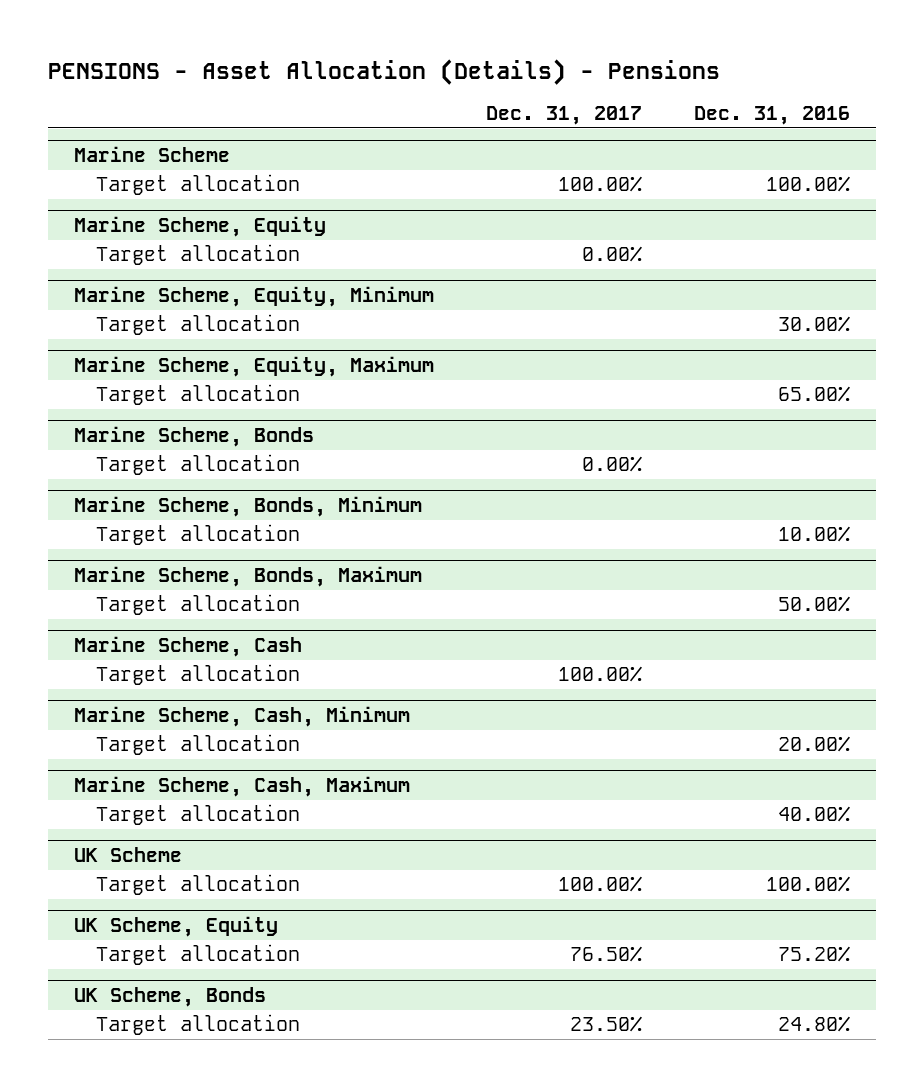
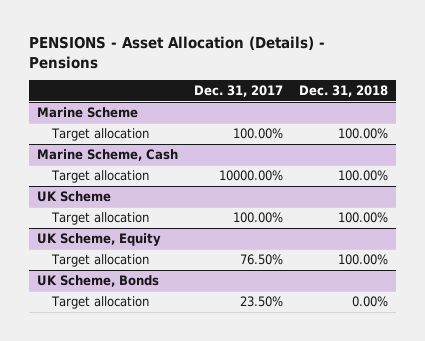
- | Dec. 31, 2017 | Dec. 31, 2016
+ | Dec. 31, 2017 | Dec. 31, 2018
- Marine Scheme, Equity
- Target allocation | 0.00% |
- Marine Scheme, Equity, Minimum
- Target allocation | | 30.00%
- Marine Scheme, Equity, Maximum
- Target allocation | | 65.00%
- Marine Scheme, Bonds
- Target allocation | 0.00% |
- Marine Scheme, Bonds, Minimum
- Target allocation | | 10.00%
- Marine Scheme, Bonds, Maximum
- Target allocation | | 50.00%
@ Marine Scheme, Cash
- Target allocation | 100.00% |
- Marine Scheme, Cash, Minimum
- Target allocation | | 20.00%
- Marine Scheme, Cash, Maximum
- Target allocation | | 40.00%
@ Marine Scheme, Cash
+ Target allocation | 10000.00% | 100.00%

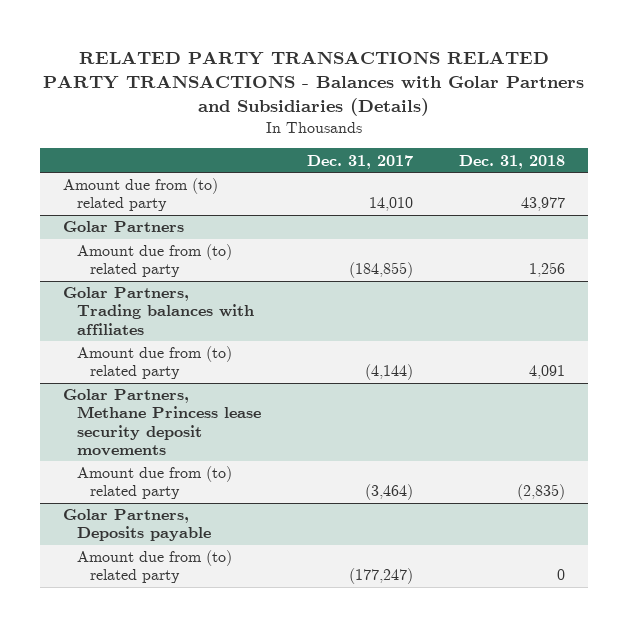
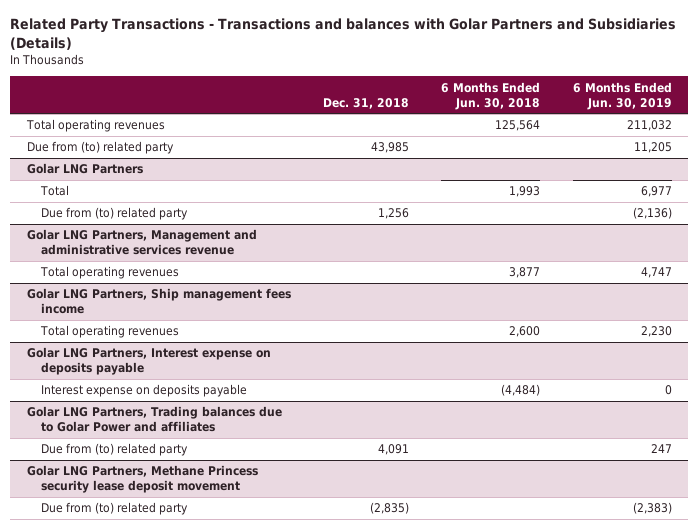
- RELATED PARTY TRANSACTIONS RELATED PARTY TRANSACTIONS - Balances with Golar Partners and Subsidiaries (Details)
+ Related Party Transactions - Transactions and balances with Golar Partners and Subsidiaries (Details)
- | Dec. 31, 2017 | Dec. 31, 2018
+ | Dec. 31, 2018 | 6 Months Ended Jun. 30, 2018 | 6 Months Ended Jun. 30, 2019
- Amount due from (to) related party | 14,010 | 43,977
- Golar Partners
- Amount due from (to) related party | (184,855) | 1,256
- Golar Partners, Trading balances with affiliates
- Amount due from (to) related party | (4,144) | 4,091
- Golar Partners, Methane Princess lease security deposit movements
- Amount due from (to) related party | (3,464) | (2,835)
- Golar Partners, Deposits payable
- Amount due from (to) related party | (177,247) | 0
+ Total operating revenues | | 125,564 | 211,032
+ Due from (to) related party | 43,985 | | 11,205
+ Golar LNG Partners
+ Total | | 1,993 | 6,977
+ Due from (to) related party | 1,256 | | (2,136)
+ Golar LNG Partners, Management and administrative services revenue
+ Total operating revenues | | 3,877 | 4,747
+ Golar LNG Partners, Ship management fees income
+ Total operating revenues | | 2,600 | 2,230
+ Golar LNG Partners, Interest expense on deposits payable
+ Interest expense on deposits payable | | (4,484) | 0
+ Golar LNG Partners, Trading balances due to Golar Power and affiliates
+ Due from (to) related party | 4,091 | | 247
+ Golar LNG Partners, Methane Princess security lease deposit movement
+ Due from (to) related party | (2,835) | | (2,383)

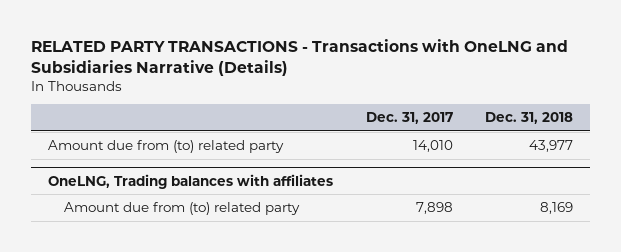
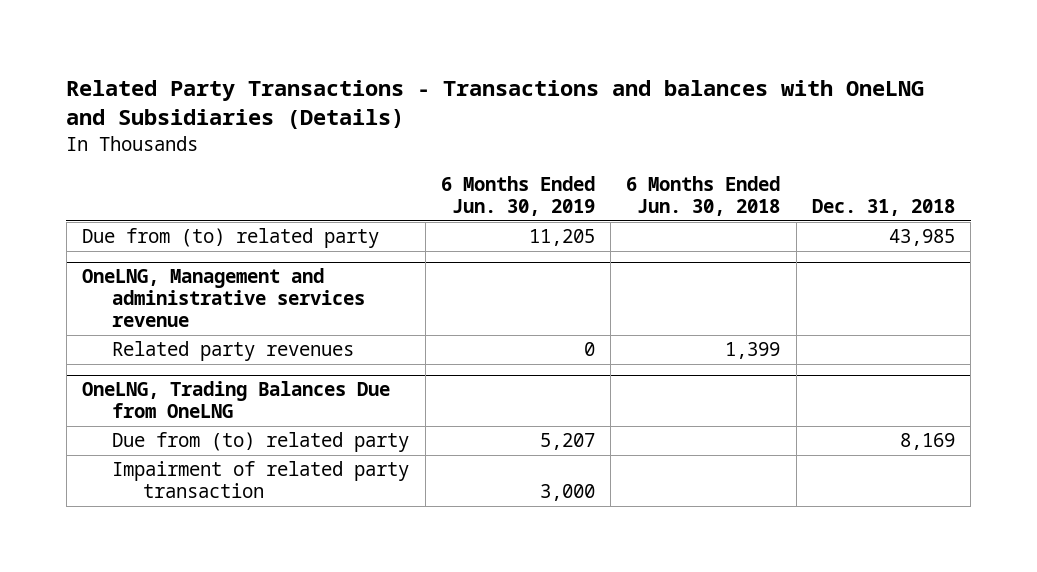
- RELATED PARTY TRANSACTIONS - Transactions with OneLNG and Subsidiaries Narrative (Details)
+ Related Party Transactions - Transactions and balances with OneLNG and Subsidiaries (Details)
- | Dec. 31, 2017 | Dec. 31, 2018
+ | 6 Months Ended Jun. 30, 2019 | 6 Months Ended Jun. 30, 2018 | Dec. 31, 2018
- Amount due from (to) related party | 14,010 | 43,977
- OneLNG, Trading balances with affiliates
- Amount due from (to) related party | 7,898 | 8,169
+ Due from (to) related party | 11,205 | | 43,985
+ OneLNG, Management and administrative services revenue
+ Related party revenues | 0 | 1,399 |
+ OneLNG, Trading Balances Due from OneLNG
+ Due from (to) related party | 5,207 | | 8,169
+ Impairment of related party transaction | 3,000 | |

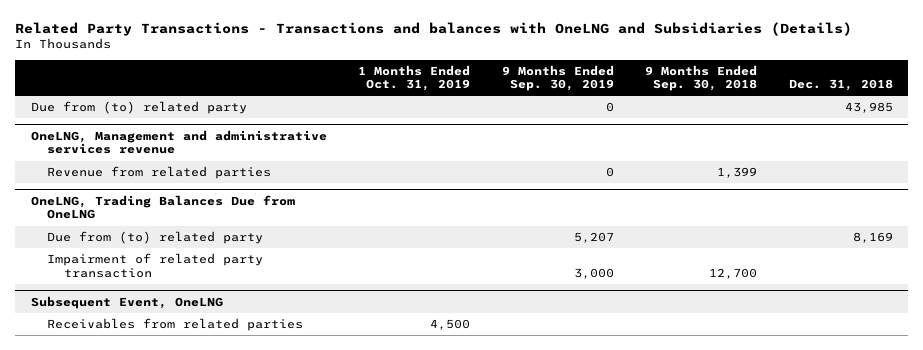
- | 6 Months Ended Jun. 30, 2019 | 6 Months Ended Jun. 30, 2018 | Dec. 31, 2018
+ | 1 Months Ended Oct. 31, 2019 | 9 Months Ended Sep. 30, 2019 | 9 Months Ended Sep. 30, 2018 | Dec. 31, 2018
@ OneLNG, Management and administrative services revenue
- Related party revenues | 0 | 1,399 |
+ Revenue from related parties | | 0 | 1,399 |
+ Subsequent Event, OneLNG
+ Receivables from related parties | 4,500 | | |

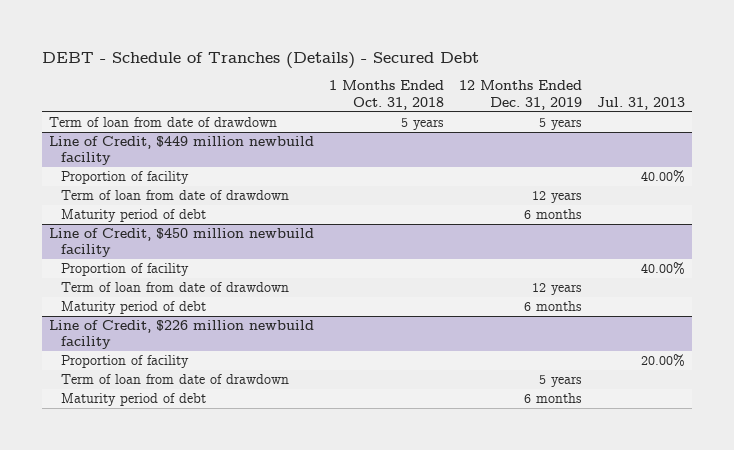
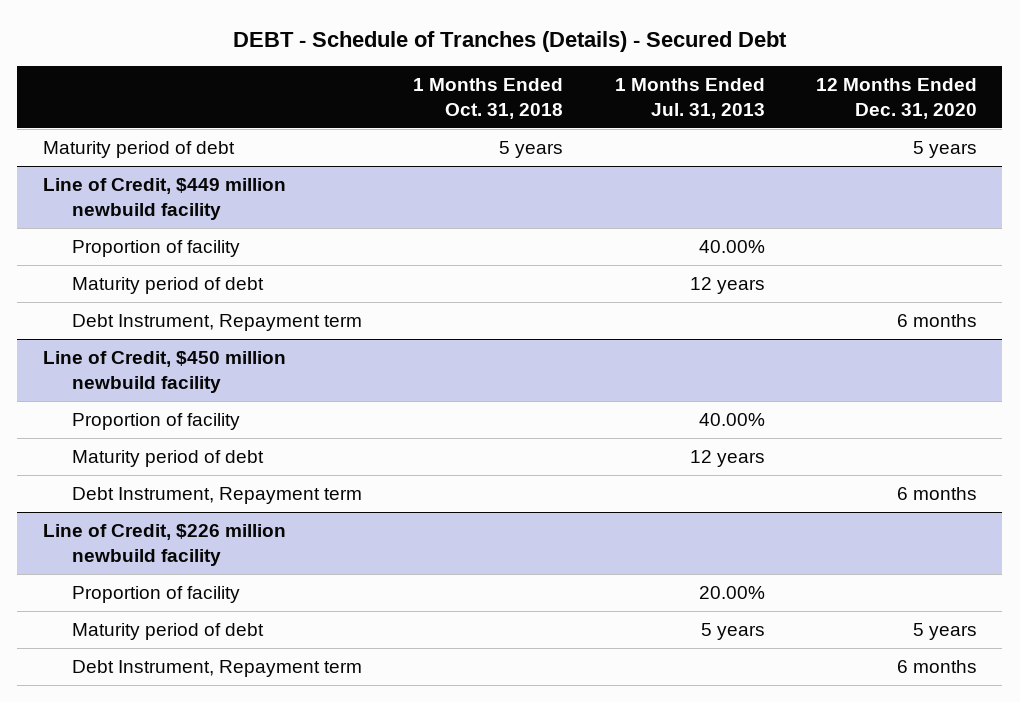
- | 1 Months Ended Oct. 31, 2018 | 12 Months Ended Dec. 31, 2019 | Jul. 31, 2013
+ | 1 Months Ended Oct. 31, 2018 | 1 Months Ended Jul. 31, 2013 | 12 Months Ended Dec. 31, 2020
- Term of loan from date of drawdown | 5 years | 5 years |
+ Maturity period of debt | 5 years | | 5 years
@ Line of Credit, $449 million newbuild facility
- Term of loan from date of drawdown | | 12 years |
+ Debt Instrument, Repayment term | | | 6 months
@ Line of Credit, $450 million newbuild facility
- Term of loan from date of drawdown | | 12 years |
+ Debt Instrument, Repayment term | | | 6 months
@ Line of Credit, $226 million newbuild facility
- Term of loan from date of drawdown | | 5 years |
+ Debt Instrument, Repayment term | | | 6 months

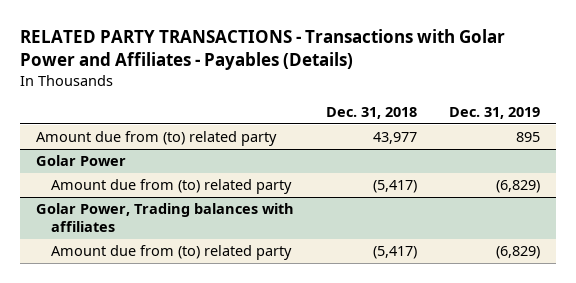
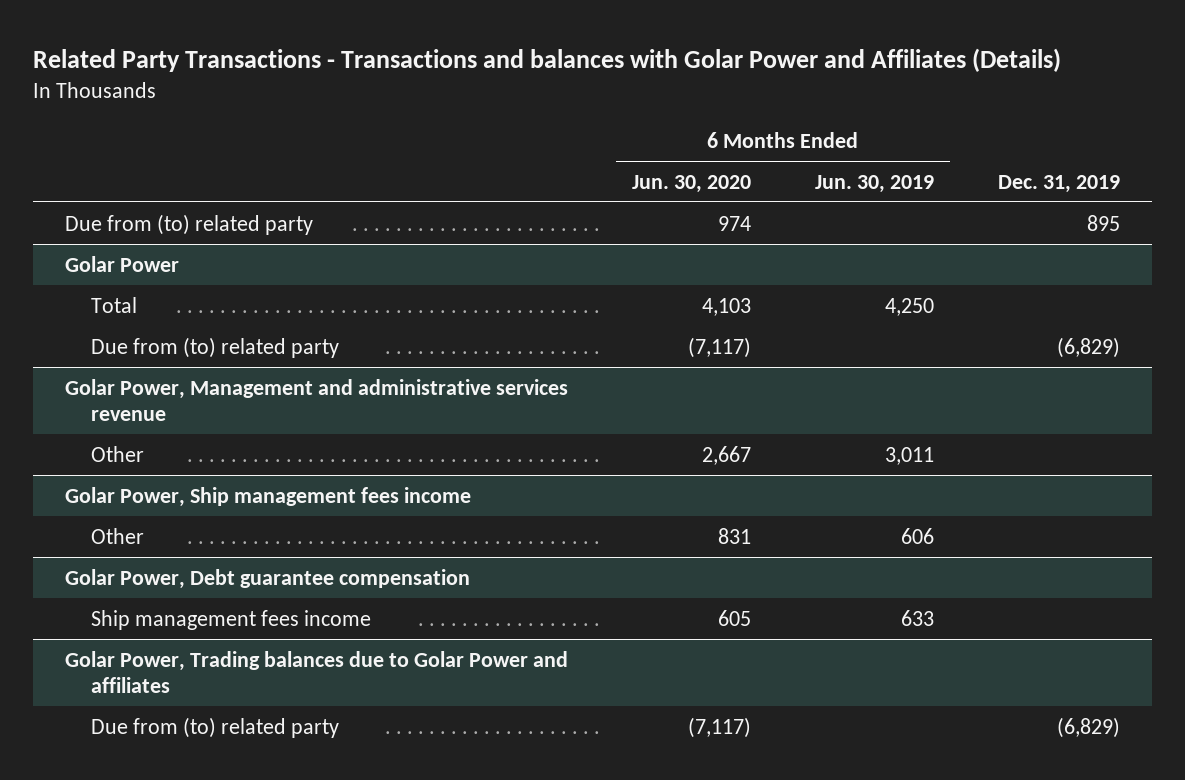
- RELATED PARTY TRANSACTIONS - Transactions with Golar Power and Affiliates - Payables (Details)
+ Related Party Transactions - Transactions and balances with Golar Power and Affiliates (Details)
- | Dec. 31, 2018 | Dec. 31, 2019
+ | 6 Months Ended Jun. 30, 2020 | 6 Months Ended Jun. 30, 2019 | Dec. 31, 2019
- Amount due from (to) related party | 43,977 | 895
+ Due from (to) related party | 974 | | 895
@ Golar Power
- Amount due from (to) related party | (5,417) | (6,829)
- Golar Power, Trading balances with affiliates
- Amount due from (to) related party | (5,417) | (6,829)
@ Golar Power
+ Total | 4,103 | 4,250 |
+ Due from (to) related party | (7,117) | | (6,829)
+ Golar Power, Management and administrative services revenue
+ Other | 2,667 | 3,011 |
+ Golar Power, Ship management fees income
+ Other | 831 | 606 |
+ Golar Power, Debt guarantee compensation
+ Ship management fees income | 605 | 633 |
+ Golar Power, Trading balances due to Golar Power and affiliates
+ Due from (to) related party | (7,117) | | (6,829)

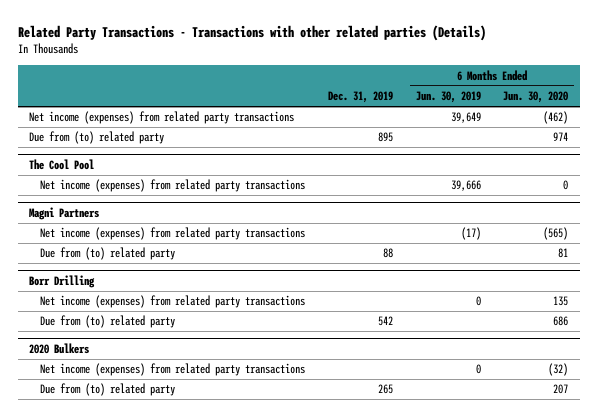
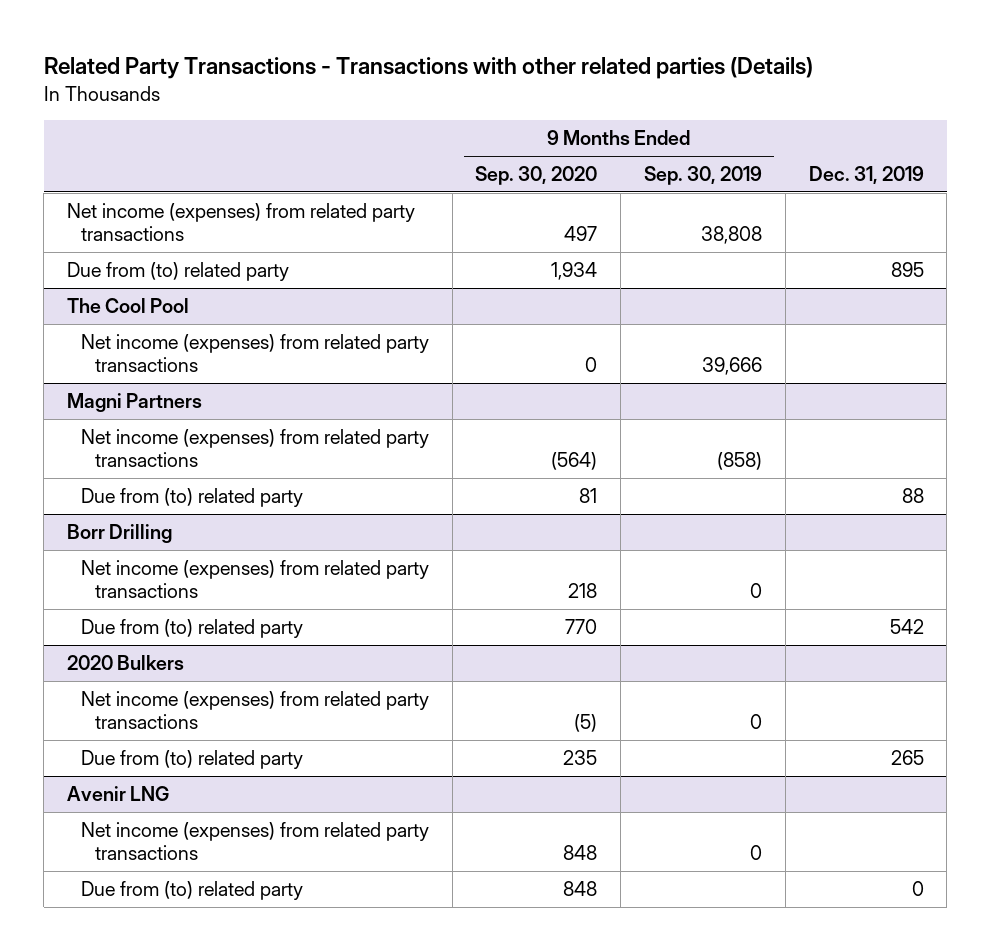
- | Dec. 31, 2019 | 6 Months Ended Jun. 30, 2019 | 6 Months Ended Jun. 30, 2020
+ | 9 Months Ended Sep. 30, 2020 | 9 Months Ended Sep. 30, 2019 | Dec. 31, 2019
+ Avenir LNG
+ Net income (expenses) from related party transactions | 848 | 0 |
+ Due from (to) related party | 848 | | 0

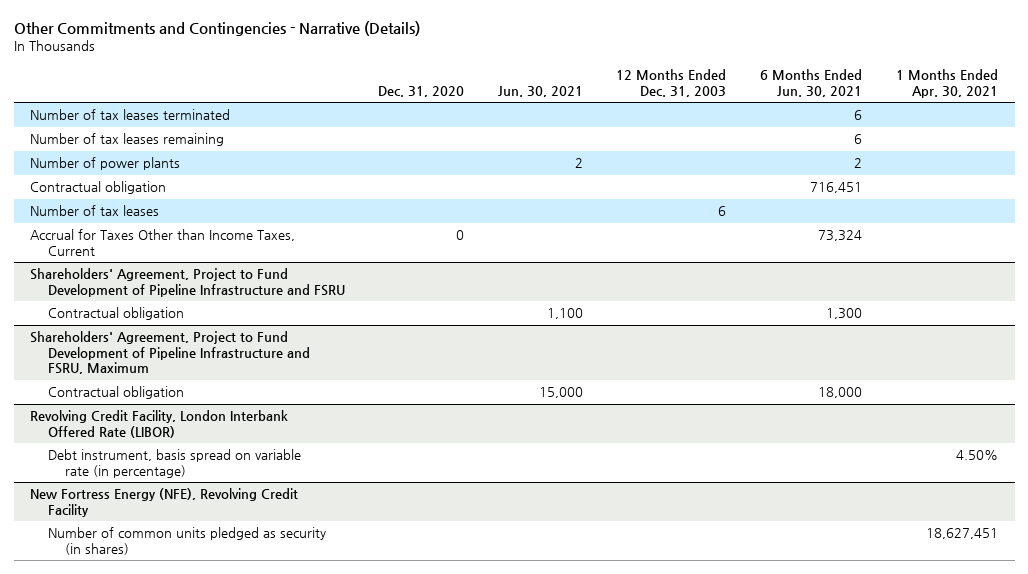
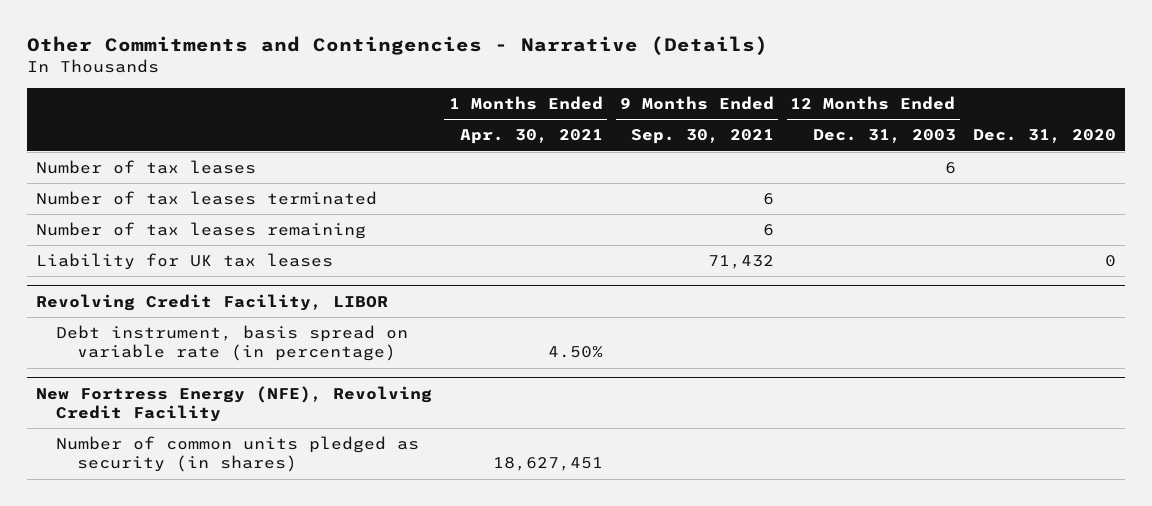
- | Dec. 31, 2020 | Jun. 30, 2021 | 12 Months Ended Dec. 31, 2003 | 6 Months Ended Jun. 30, 2021 | 1 Months Ended Apr. 30, 2021
+ | 1 Months Ended Apr. 30, 2021 | 9 Months Ended Sep. 30, 2021 | 12 Months Ended Dec. 31, 2003 | Dec. 31, 2020
moved up: Number of tax leases | | | 6 |
- Number of power plants | | 2 | | 2 |
- Contractual obligation | | | | 716,451 |
- Accrual for Taxes Other than Income Taxes, Current | 0 | | | 73,324 |
- Shareholders' Agreement, Project to Fund Development of Pipeline Infrastructure and FSRU
- Contractual obligation | | 1,100 | | 1,300 |
- Shareholders' Agreement, Project to Fund Development of Pipeline Infrastructure and FSRU, Maximum
- Contractual obligation | | 15,000 | | 18,000 |
- Revolving Credit Facility, London Interbank Offered Rate (LIBOR)
+ Liability for UK tax leases | | 71,432 | | 0
+ Revolving Credit Facility, LIBOR

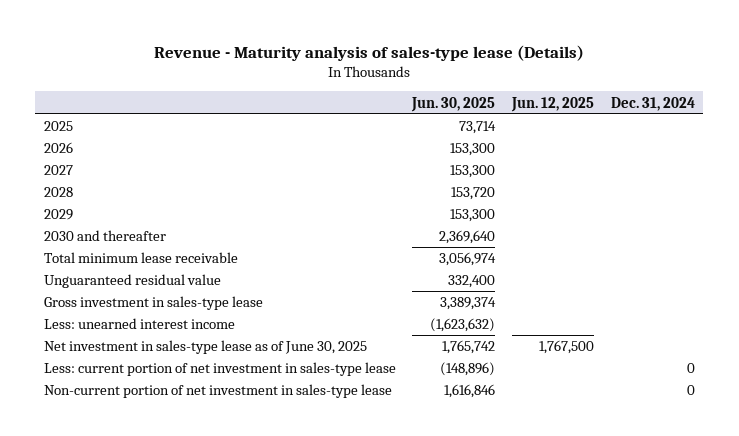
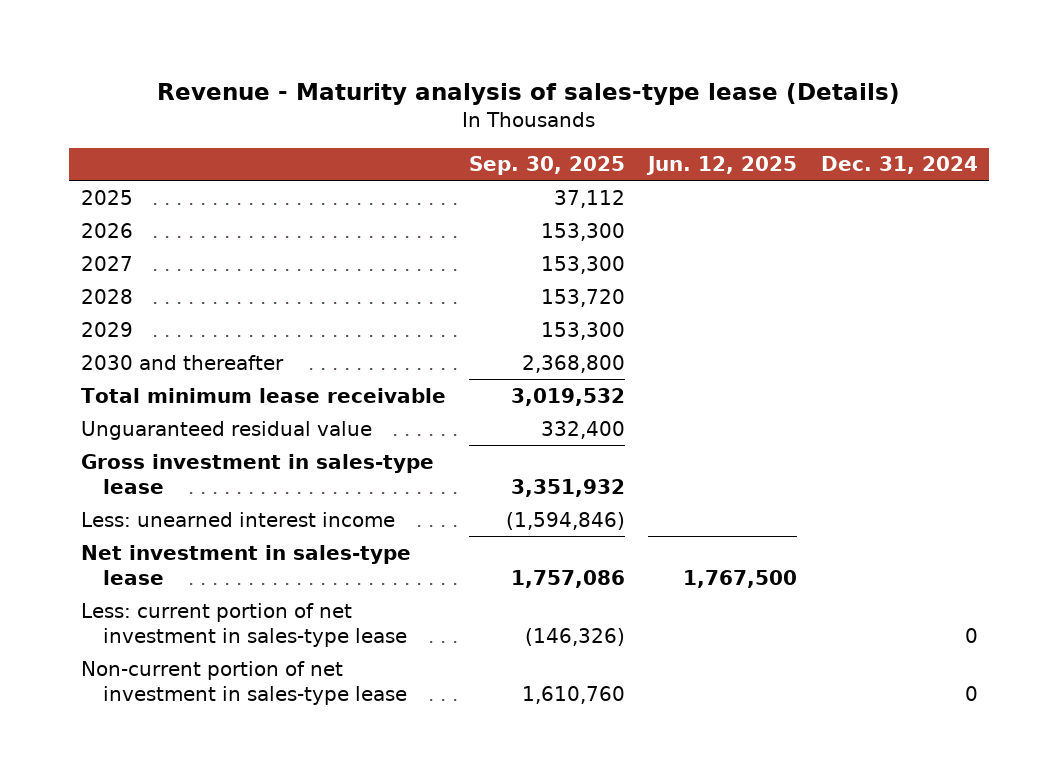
- | Jun. 30, 2025 | Jun. 12, 2025 | Dec. 31, 2024
+ | Sep. 30, 2025 | Jun. 12, 2025 | Dec. 31, 2024
- Net investment in sales-type lease as of June 30, 2025 | 1,765,742 | 1,767,500 |
+ Net investment in sales-type lease | 1,757,086 | 1,767,500 |

